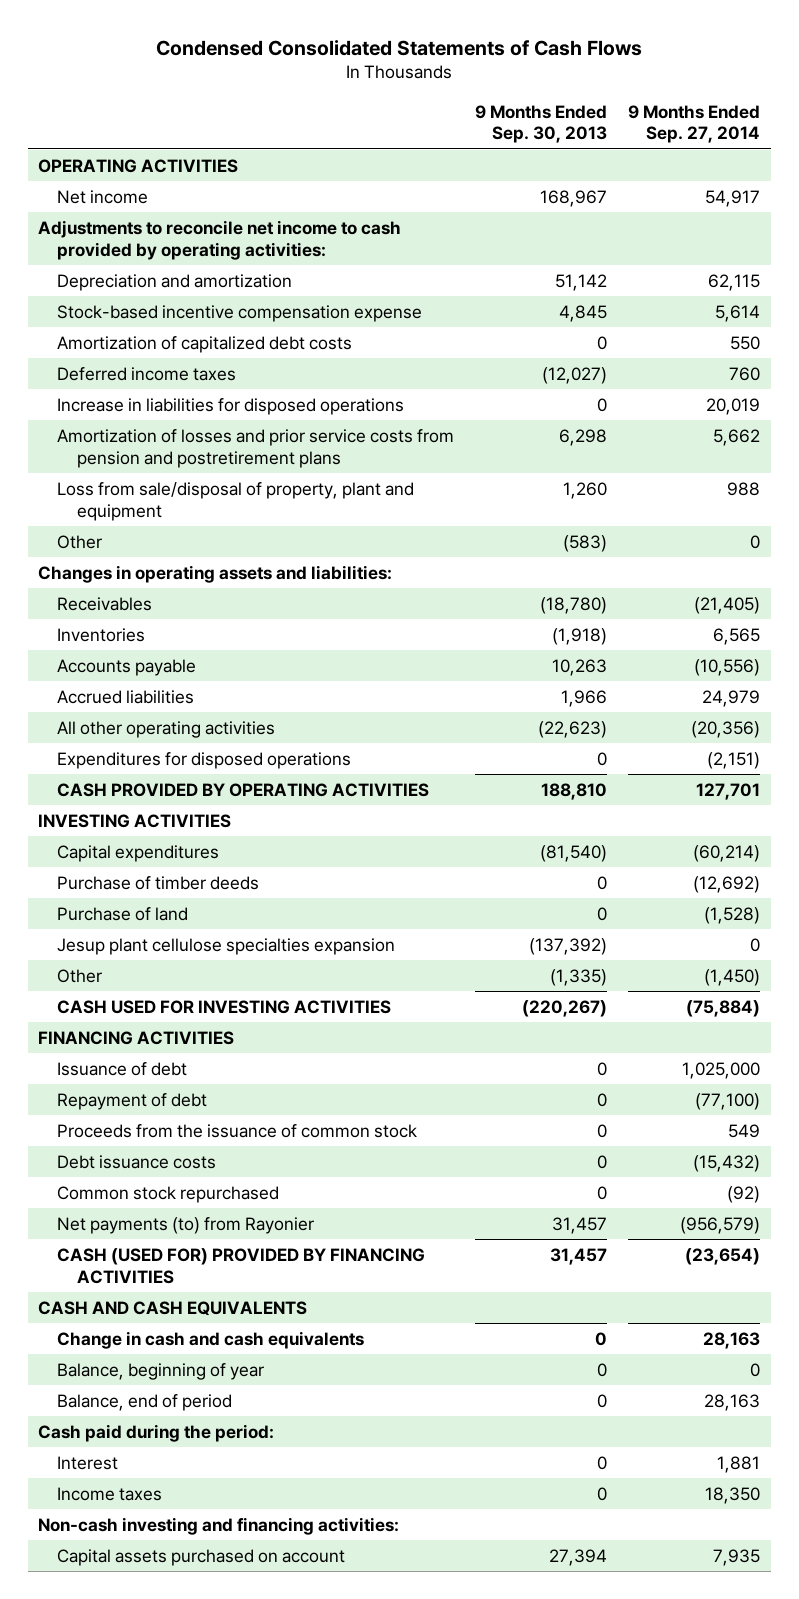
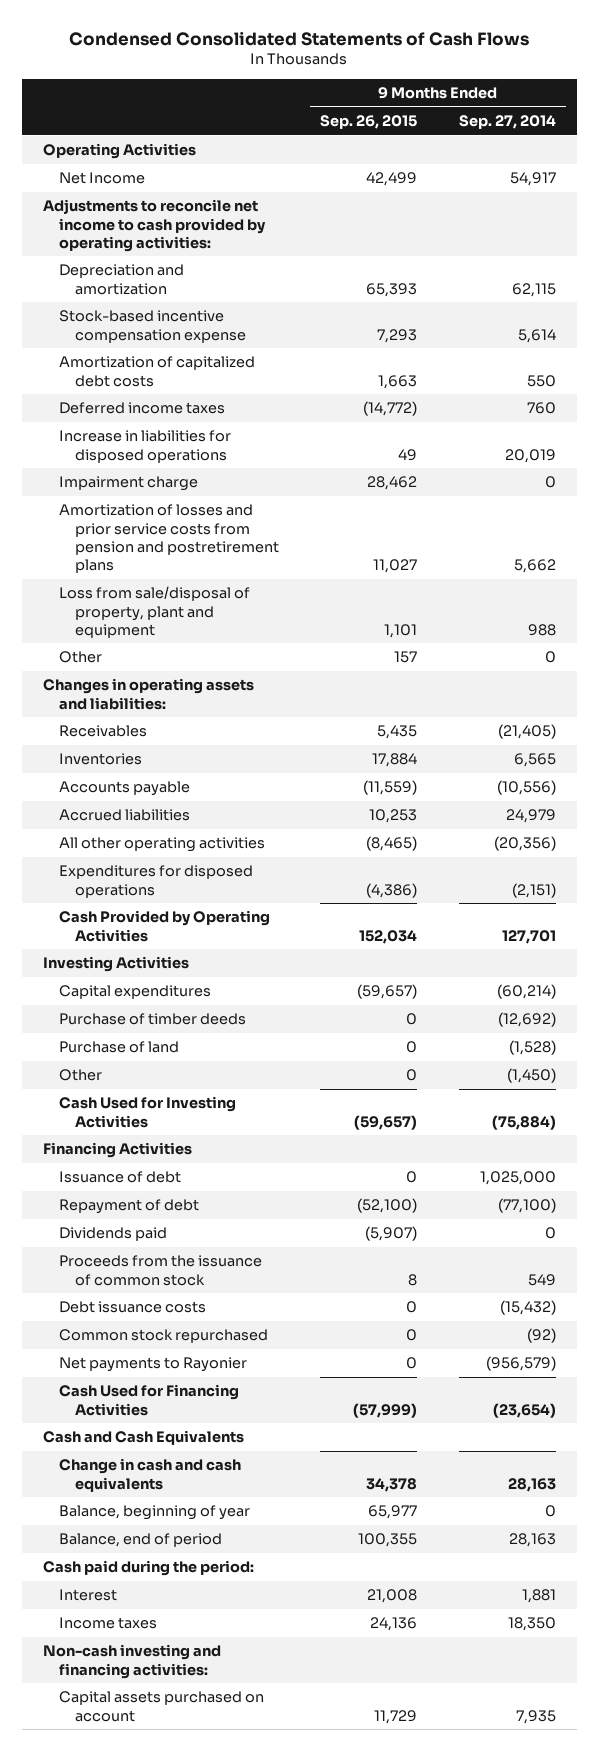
- | 9 Months Ended Sep. 30, 2013 | 9 Months Ended Sep. 27, 2014
+ | 9 Months Ended Sep. 26, 2015 | 9 Months Ended Sep. 27, 2014
- OPERATING ACTIVITIES
- Net income | 168,967 | 54,917
+ Operating Activities
+ Net Income | 42,499 | 54,917
+ Impairment charge | 28,462 | 0
- CASH PROVIDED BY OPERATING ACTIVITIES | 188,810 | 127,701
- INVESTING ACTIVITIES
+ Cash Provided by Operating Activities | 152,034 | 127,701
+ Investing Activities
- Jesup plant cellulose specialties expansion | (137,392) | 0
- CASH USED FOR INVESTING ACTIVITIES | (220,267) | (75,884)
- FINANCING ACTIVITIES
+ Cash Used for Investing Activities | (59,657) | (75,884)
+ Financing Activities
+ Dividends paid | (5,907) | 0
- Net payments (to) from Rayonier | 31,457 | (956,579)
- CASH (USED FOR) PROVIDED BY FINANCING ACTIVITIES | 31,457 | (23,654)
- CASH AND CASH EQUIVALENTS
+ Net payments to Rayonier | 0 | (956,579)
+ Cash Used for Financing Activities | (57,999) | (23,654)
+ Cash and Cash Equivalents

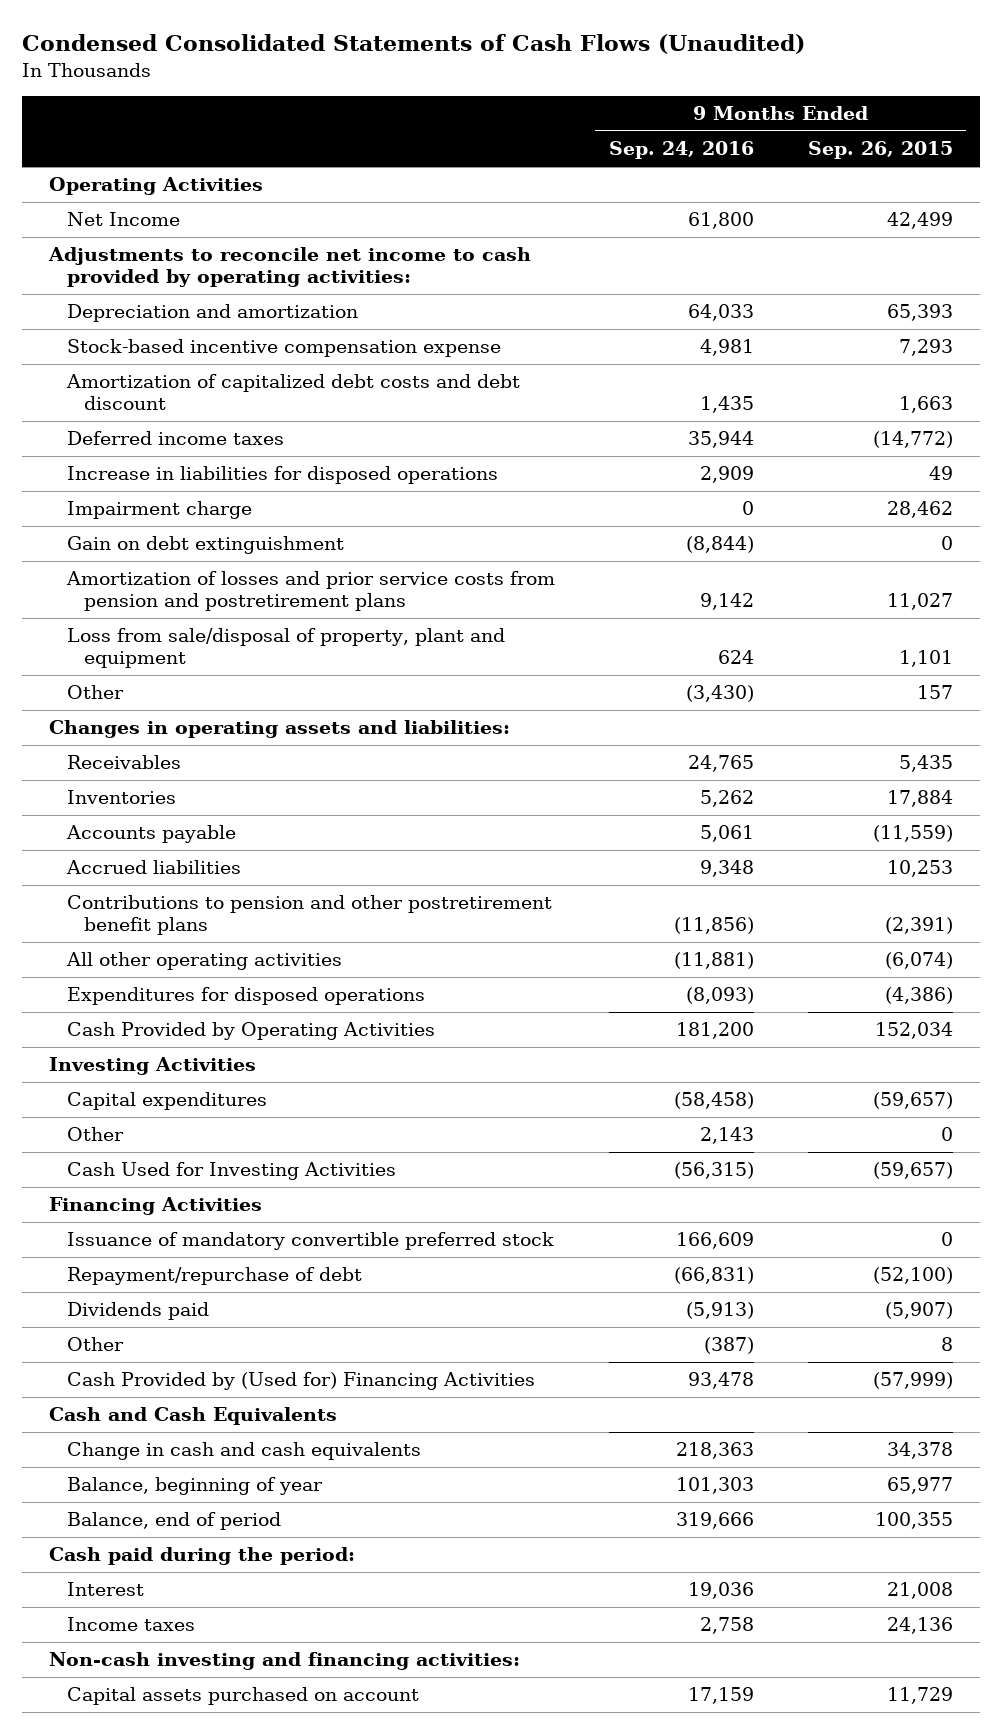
- Condensed Consolidated Statements of Cash Flows
+ Condensed Consolidated Statements of Cash Flows (Unaudited)
- | 9 Months Ended Sep. 26, 2015 | 9 Months Ended Sep. 27, 2014
+ | 9 Months Ended Sep. 24, 2016 | 9 Months Ended Sep. 26, 2015
- Amortization of capitalized debt costs | 1,663 | 550
+ Amortization of capitalized debt costs and debt discount | 1,435 | 1,663
+ Gain on debt extinguishment | (8,844) | 0
- All other operating activities | (8,465) | (20,356)
+ Contributions to pension and other postretirement benefit plans | (11,856) | (2,391)
+ All other operating activities | (11,881) | (6,074)
- Purchase of timber deeds | 0 | (12,692)
- Purchase of land | 0 | (1,528)
- Issuance of debt | 0 | 1,025,000
- Repayment of debt | (52,100) | (77,100)
+ Issuance of mandatory convertible preferred stock | 166,609 | 0
+ Repayment/repurchase of debt | (66,831) | (52,100)
- Proceeds from the issuance of common stock | 8 | 549
- Debt issuance costs | 0 | (15,432)
- Common stock repurchased | 0 | (92)
- Net payments to Rayonier | 0 | (956,579)
- Cash Used for Financing Activities | (57,999) | (23,654)
+ Other | (387) | 8
+ Cash Provided by (Used for) Financing Activities | 93,478 | (57,999)

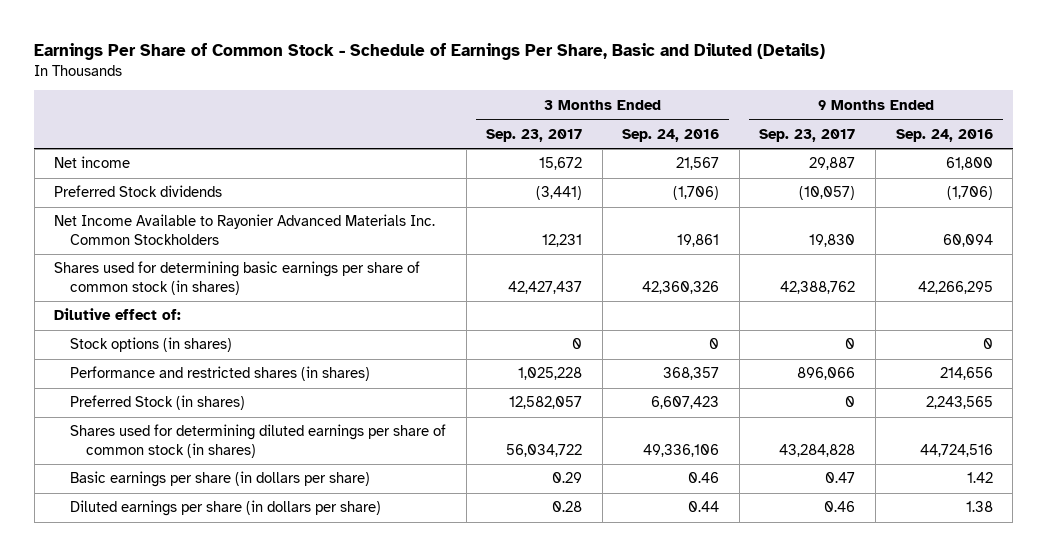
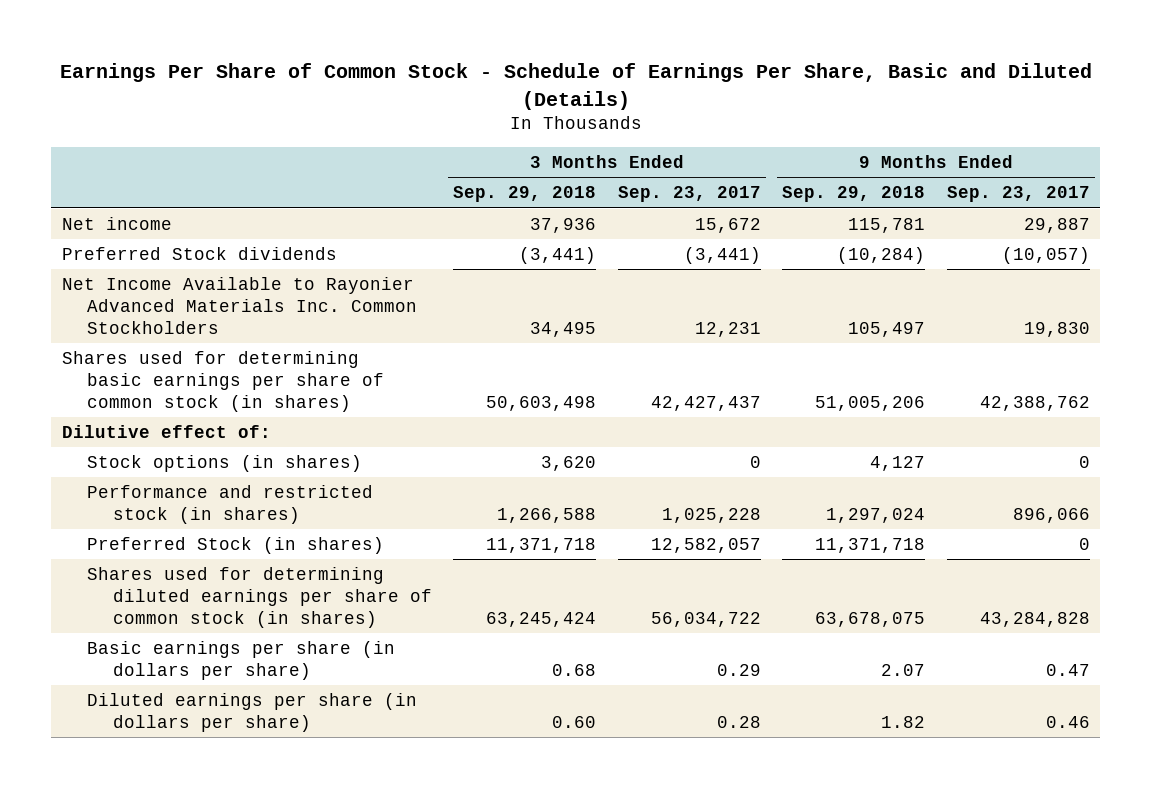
- | 3 Months Ended Sep. 23, 2017 | 3 Months Ended Sep. 24, 2016 | 9 Months Ended Sep. 23, 2017 | 9 Months Ended Sep. 24, 2016
+ | 3 Months Ended Sep. 29, 2018 | 3 Months Ended Sep. 23, 2017 | 9 Months Ended Sep. 29, 2018 | 9 Months Ended Sep. 23, 2017
- Performance and restricted shares (in shares) | 1,025,228 | 368,357 | 896,066 | 214,656
+ Performance and restricted stock (in shares) | 1,266,588 | 1,025,228 | 1,297,024 | 896,066

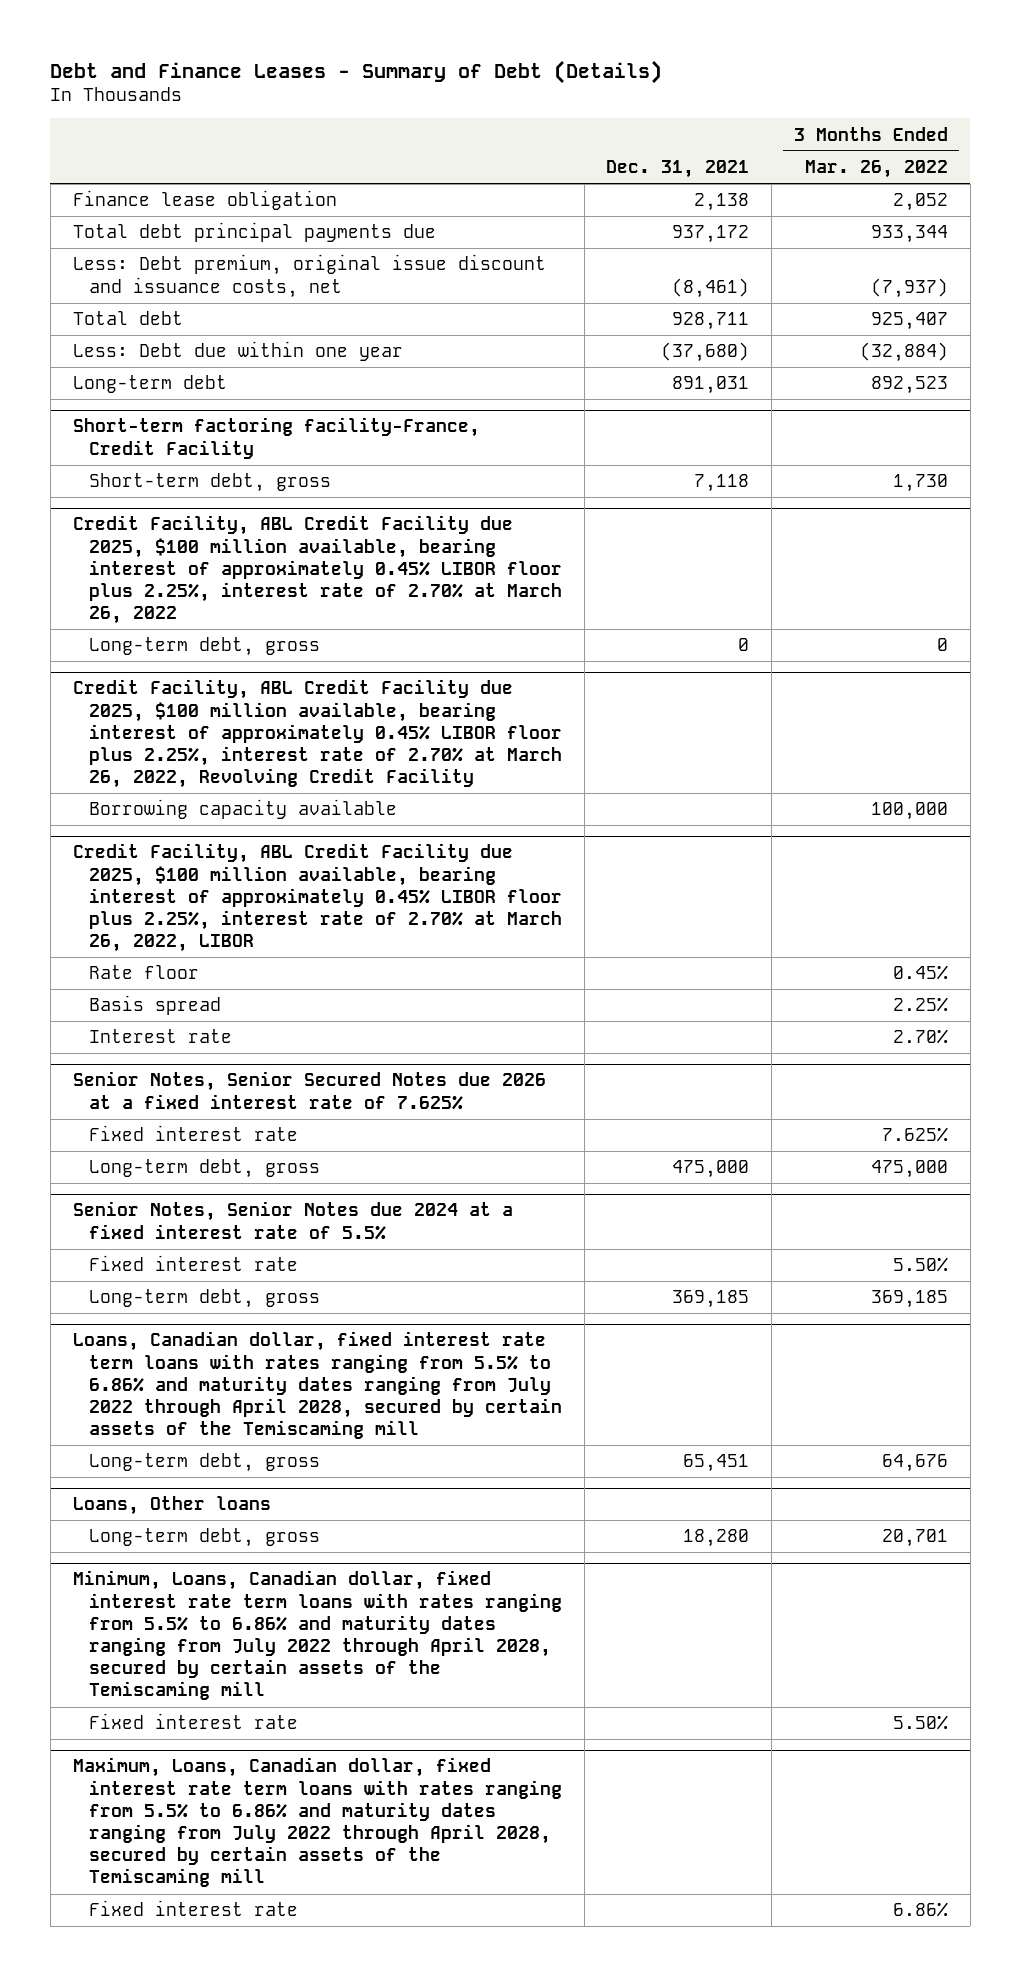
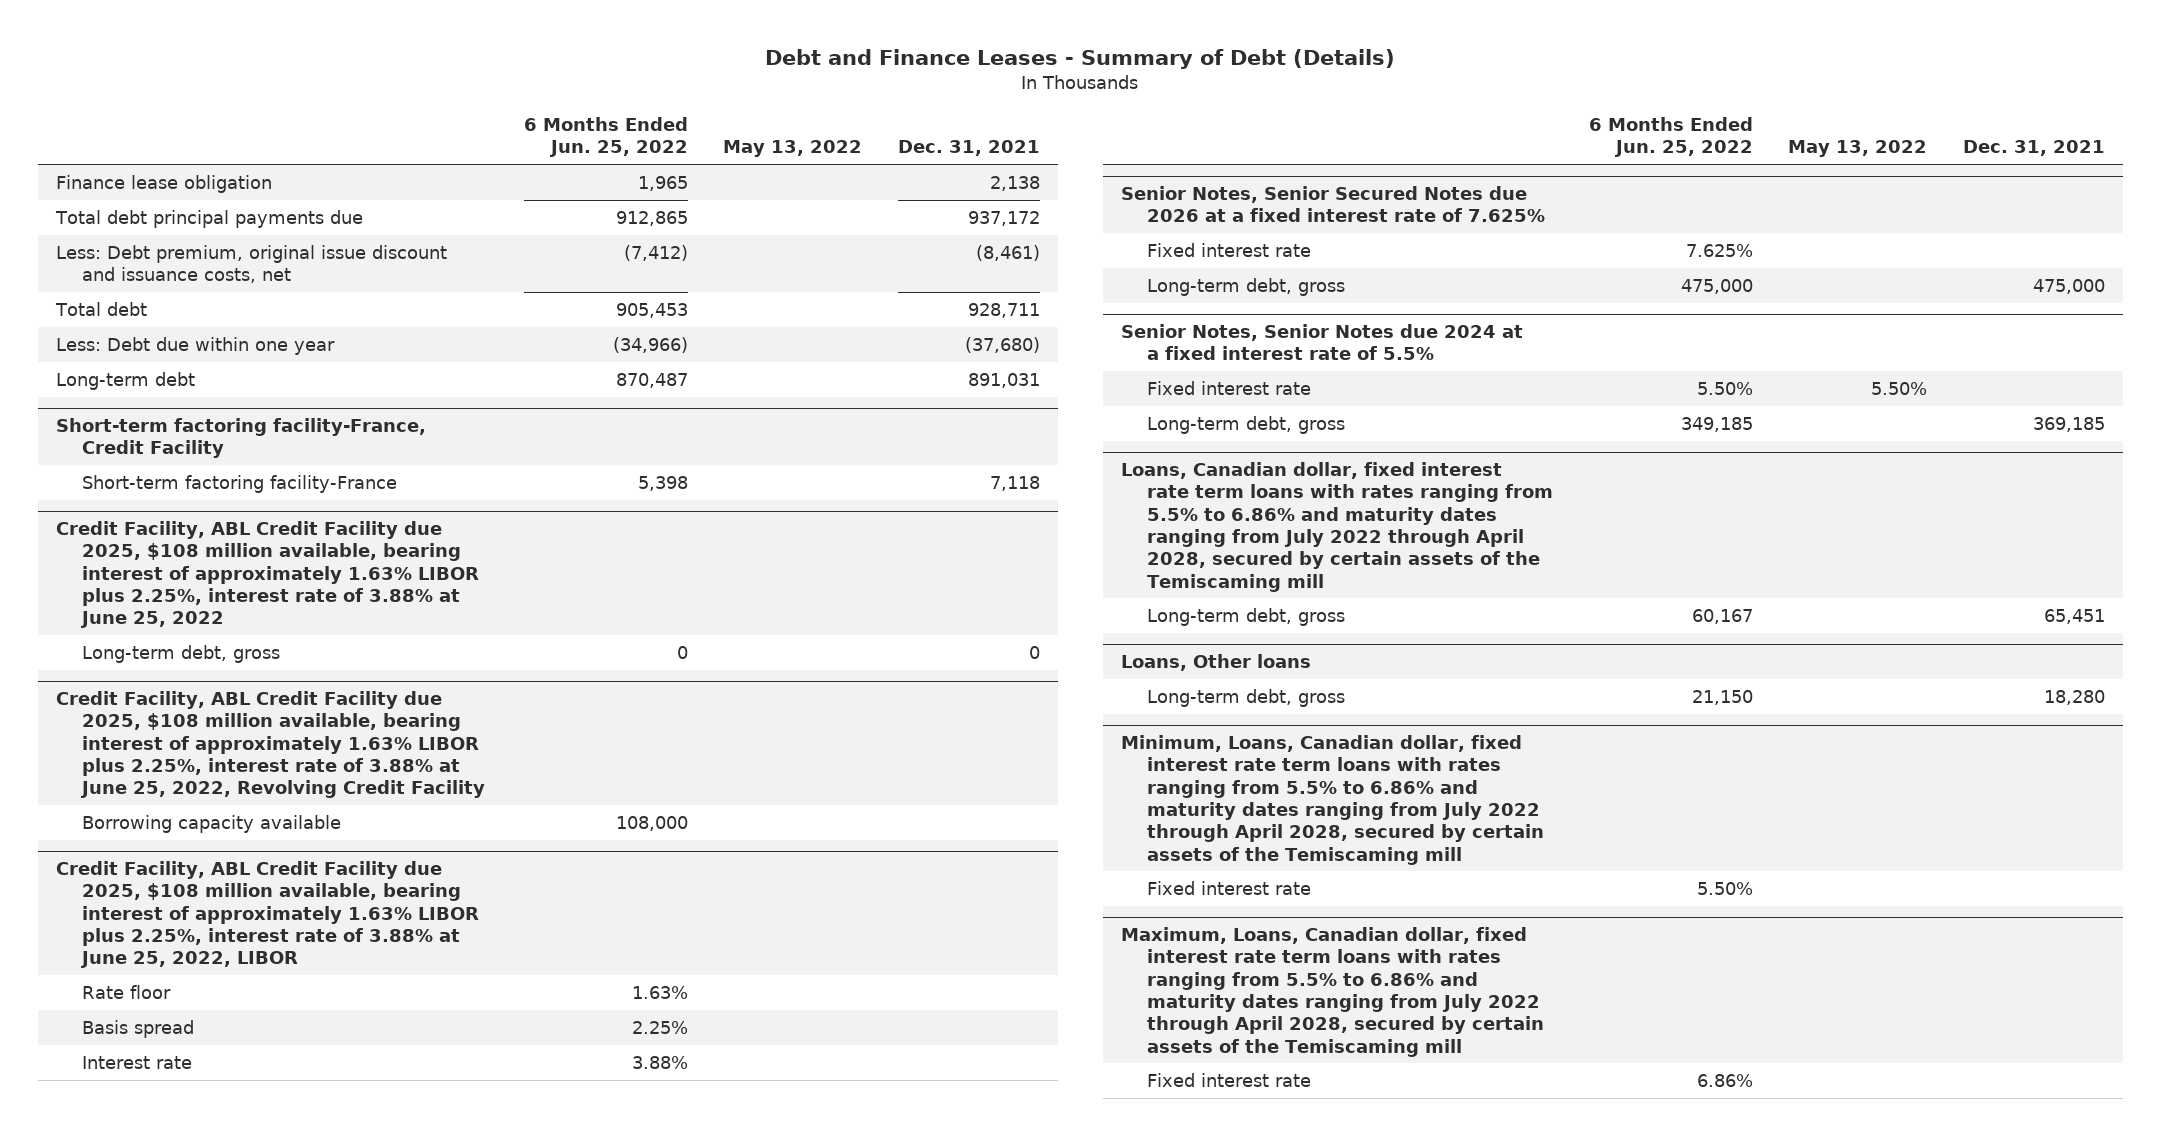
- | Dec. 31, 2021 | 3 Months Ended Mar. 26, 2022
+ | 6 Months Ended Jun. 25, 2022 | May 13, 2022 | Dec. 31, 2021
@ Short-term factoring facility-France, Credit Facility
- Short-term debt, gross | 7,118 | 1,730
- Credit Facility, ABL Credit Facility due 2025, $100 million available, bearing interest of approximately 0.45% LIBOR floor plus 2.25%, interest rate of 2.70% at March 26, 2022
@ Short-term factoring facility-France, Credit Facility
+ Short-term factoring facility-France | 5,398 | | 7,118
+ Credit Facility, ABL Credit Facility due 2025, $108 million available, bearing interest of approximately 1.63% LIBOR plus 2.25%, interest rate of 3.88% at June 25, 2022
- Credit Facility, ABL Credit Facility due 2025, $100 million available, bearing interest of approximately 0.45% LIBOR floor plus 2.25%, interest rate of 2.70% at March 26, 2022, Revolving Credit Facility
+ Credit Facility, ABL Credit Facility due 2025, $108 million available, bearing interest of approximately 1.63% LIBOR plus 2.25%, interest rate of 3.88% at June 25, 2022, Revolving Credit Facility
- Credit Facility, ABL Credit Facility due 2025, $100 million available, bearing interest of approximately 0.45% LIBOR floor plus 2.25%, interest rate of 2.70% at March 26, 2022, LIBOR
+ Credit Facility, ABL Credit Facility due 2025, $108 million available, bearing interest of approximately 1.63% LIBOR plus 2.25%, interest rate of 3.88% at June 25, 2022, LIBOR

